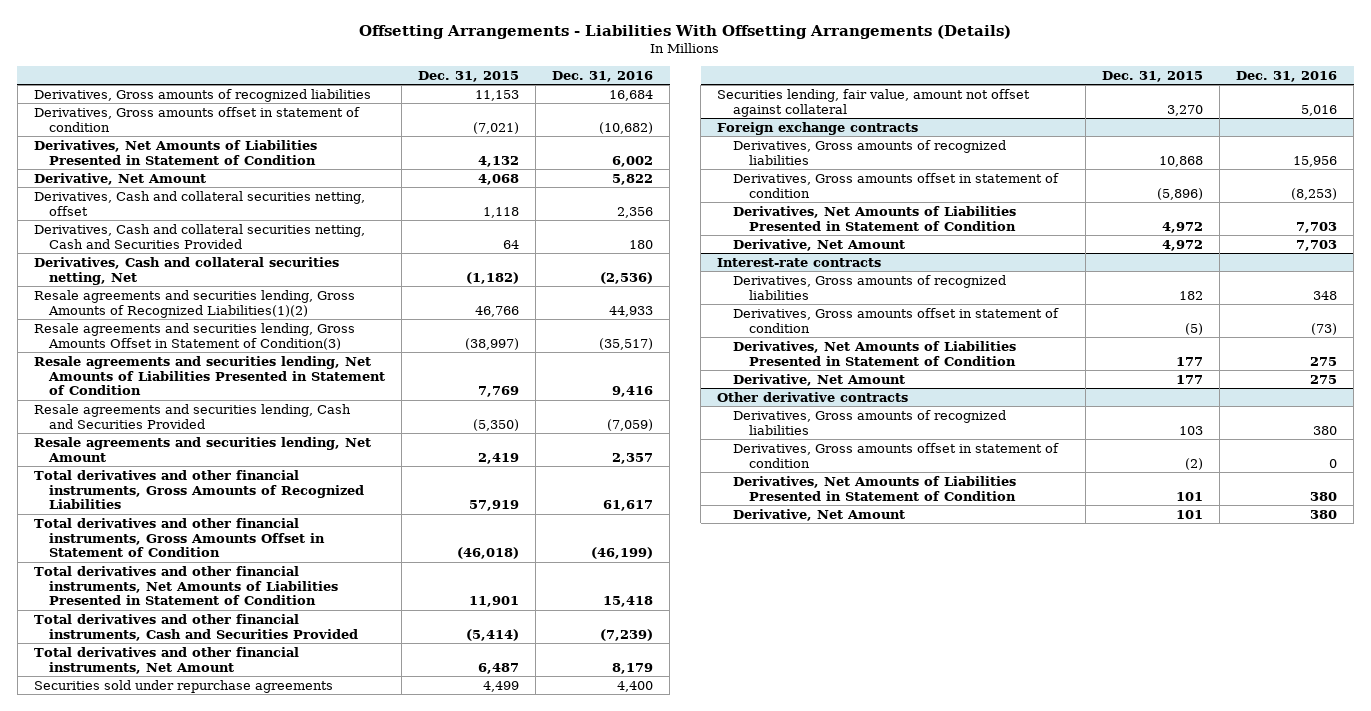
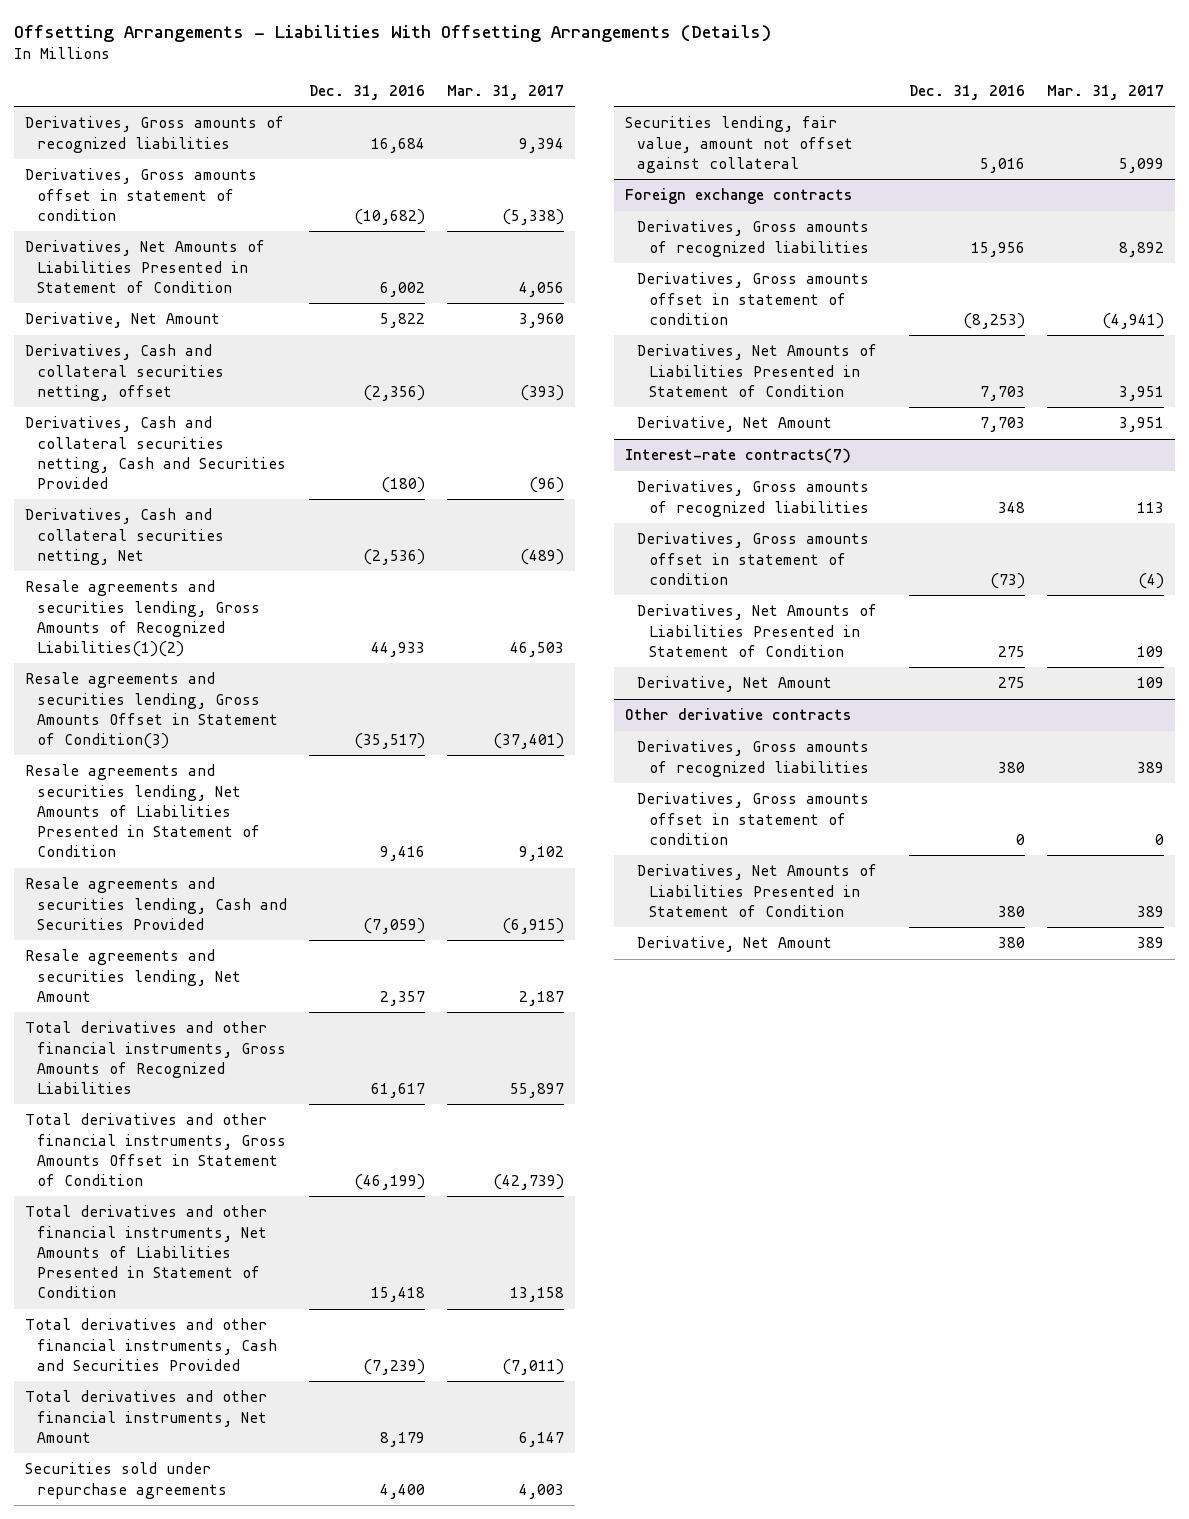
- | Dec. 31, 2015 | Dec. 31, 2016
+ | Dec. 31, 2016 | Mar. 31, 2017
- Derivatives, Cash and collateral securities netting, offset | 1,118 | 2,356
- Derivatives, Cash and collateral securities netting, Cash and Securities Provided | 64 | 180
+ Derivatives, Cash and collateral securities netting, offset | (2,356) | (393)
+ Derivatives, Cash and collateral securities netting, Cash and Securities Provided | (180) | (96)
- Interest-rate contracts
+ Interest-rate contracts(7)

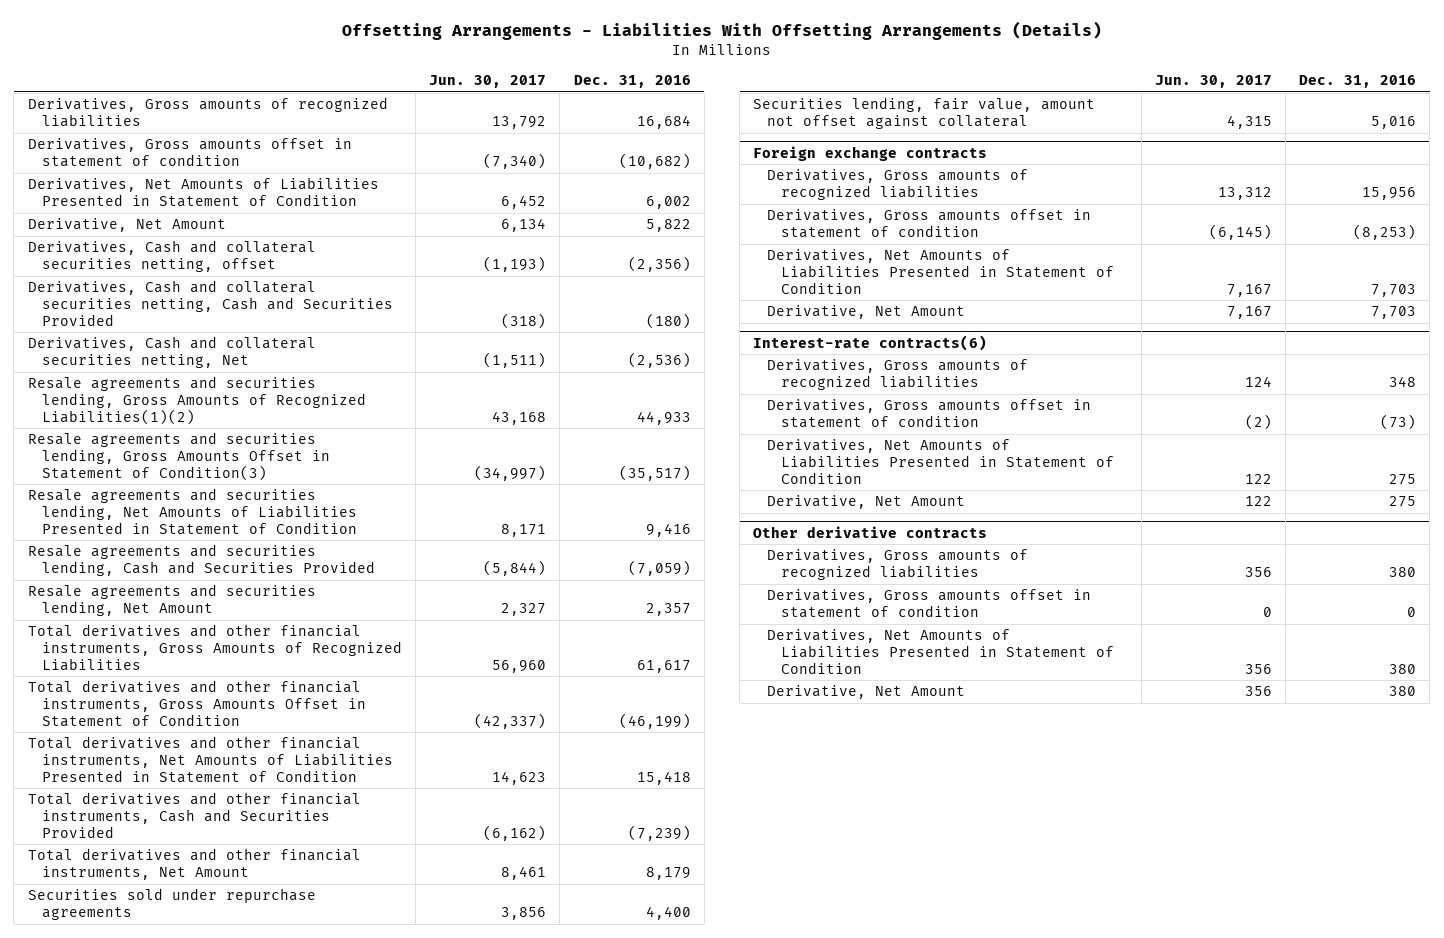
- | Dec. 31, 2016 | Mar. 31, 2017
+ | Jun. 30, 2017 | Dec. 31, 2016
- Interest-rate contracts(7)
+ Interest-rate contracts(6)

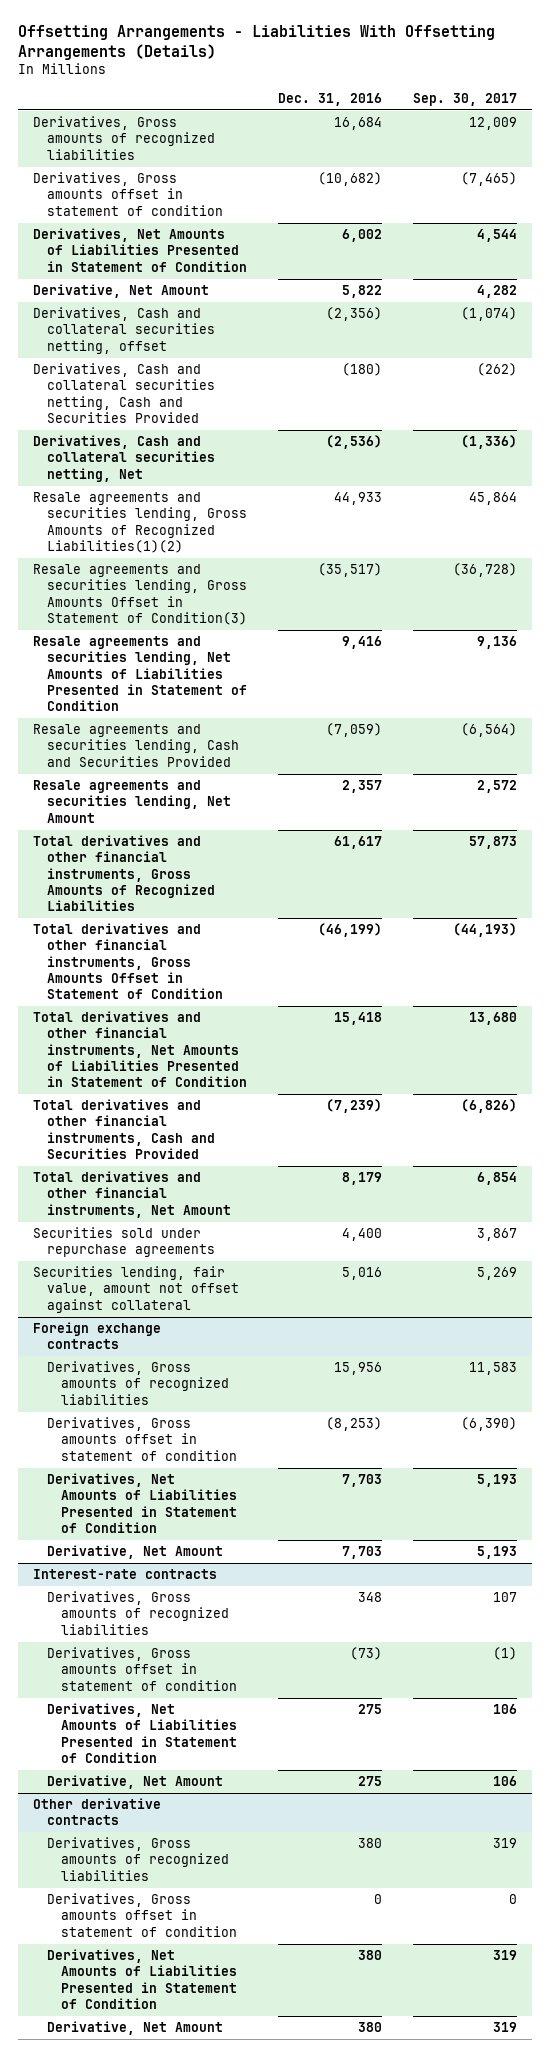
- | Jun. 30, 2017 | Dec. 31, 2016
+ | Dec. 31, 2016 | Sep. 30, 2017
- Interest-rate contracts(6)
+ Interest-rate contracts

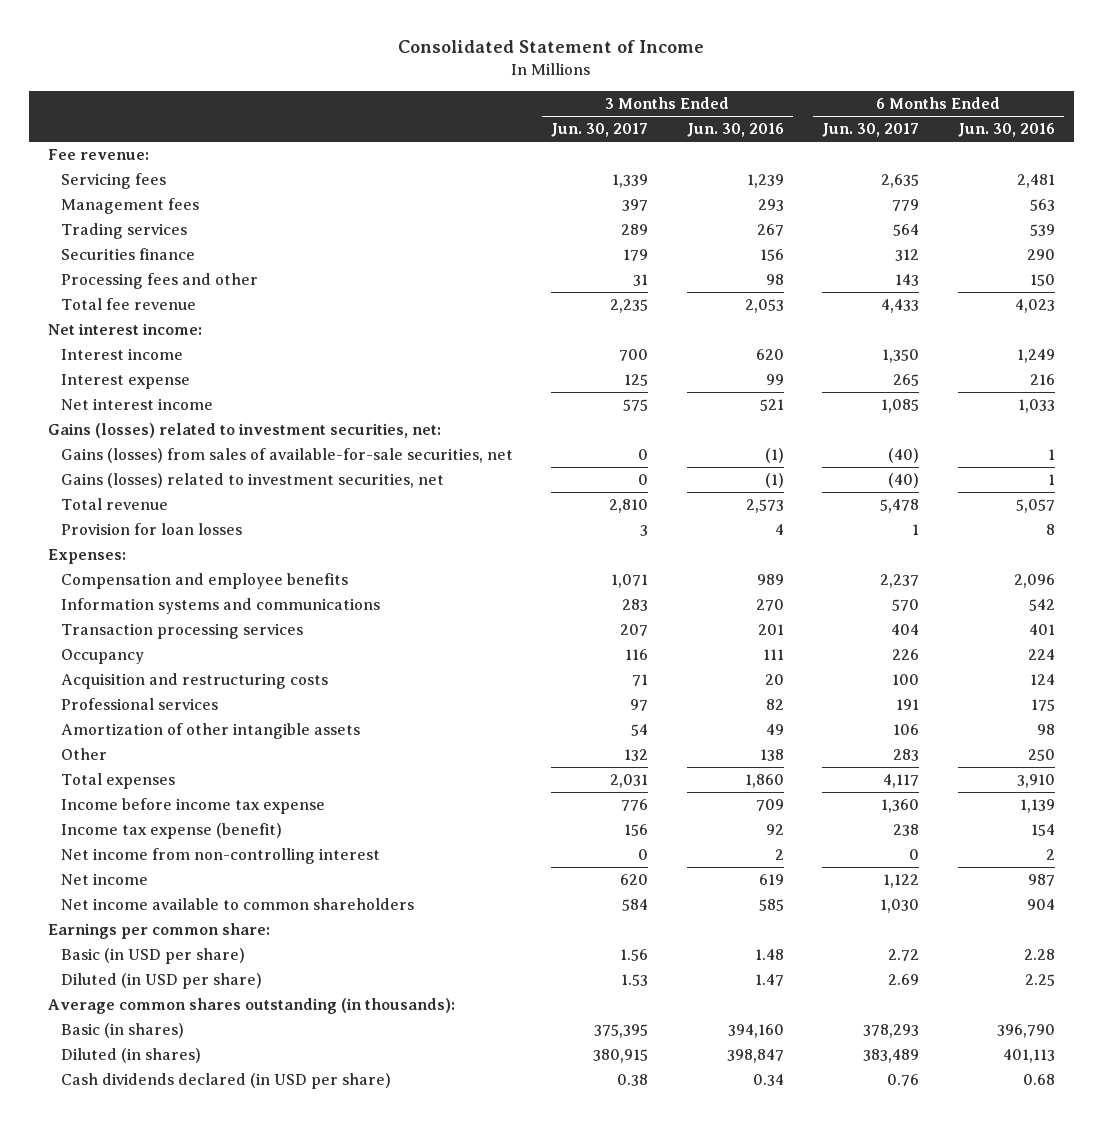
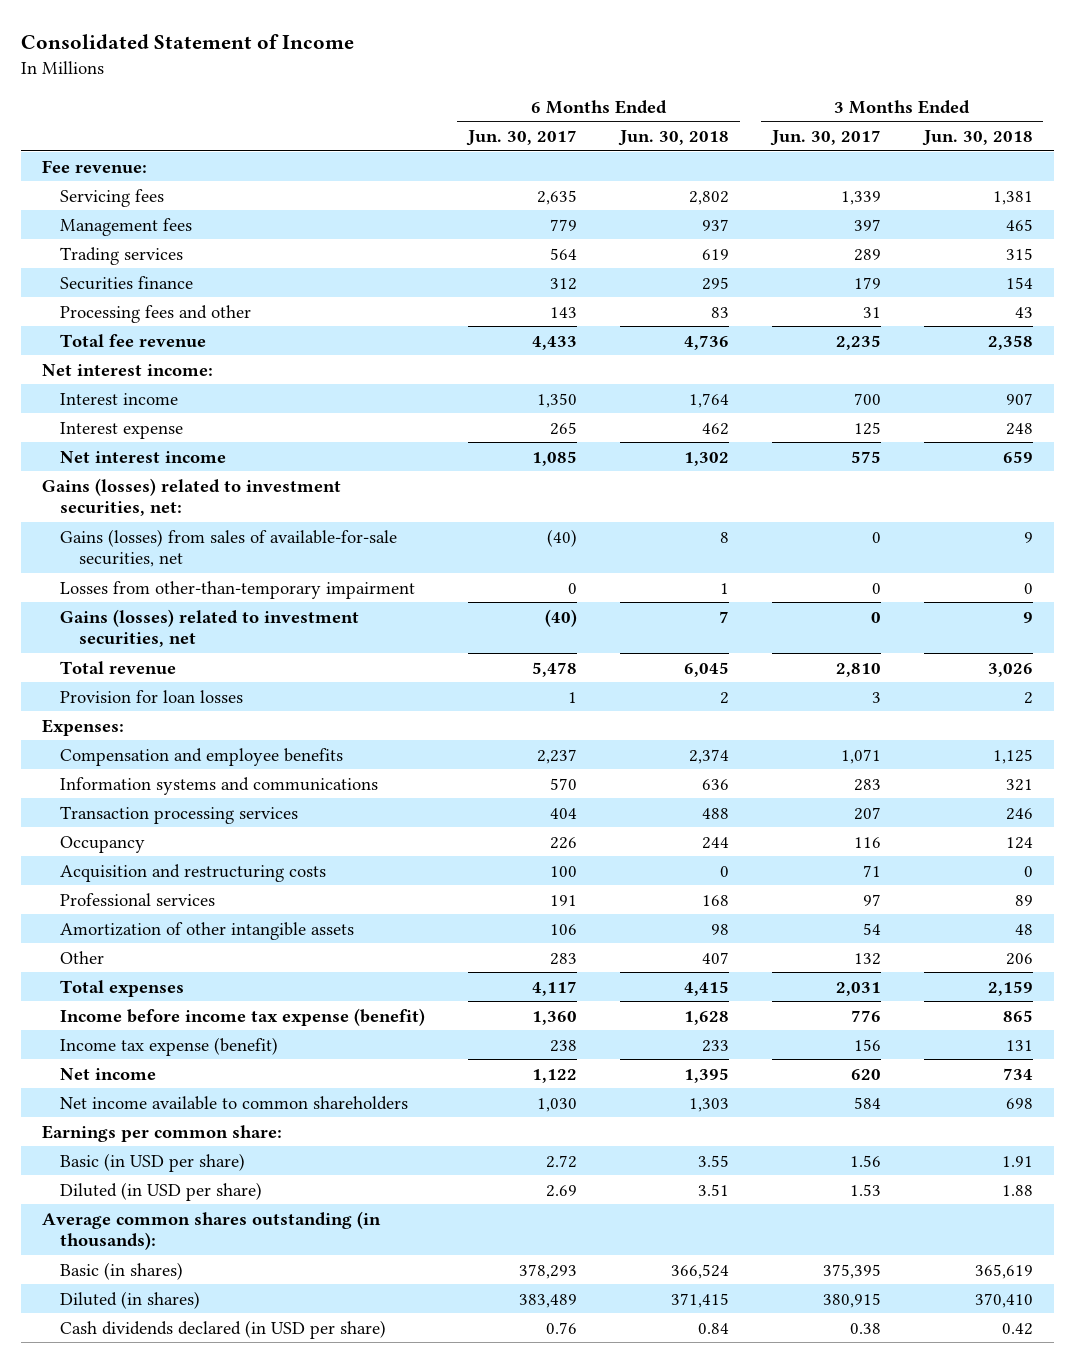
- | 3 Months Ended Jun. 30, 2017 | 3 Months Ended Jun. 30, 2016 | 6 Months Ended Jun. 30, 2017 | 6 Months Ended Jun. 30, 2016
+ | 6 Months Ended Jun. 30, 2017 | 6 Months Ended Jun. 30, 2018 | 3 Months Ended Jun. 30, 2017 | 3 Months Ended Jun. 30, 2018
+ Losses from other-than-temporary impairment | 0 | 1 | 0 | 0
- Income before income tax expense | 776 | 709 | 1,360 | 1,139
+ Income before income tax expense (benefit) | 1,360 | 1,628 | 776 | 865
- Net income from non-controlling interest | 0 | 2 | 0 | 2

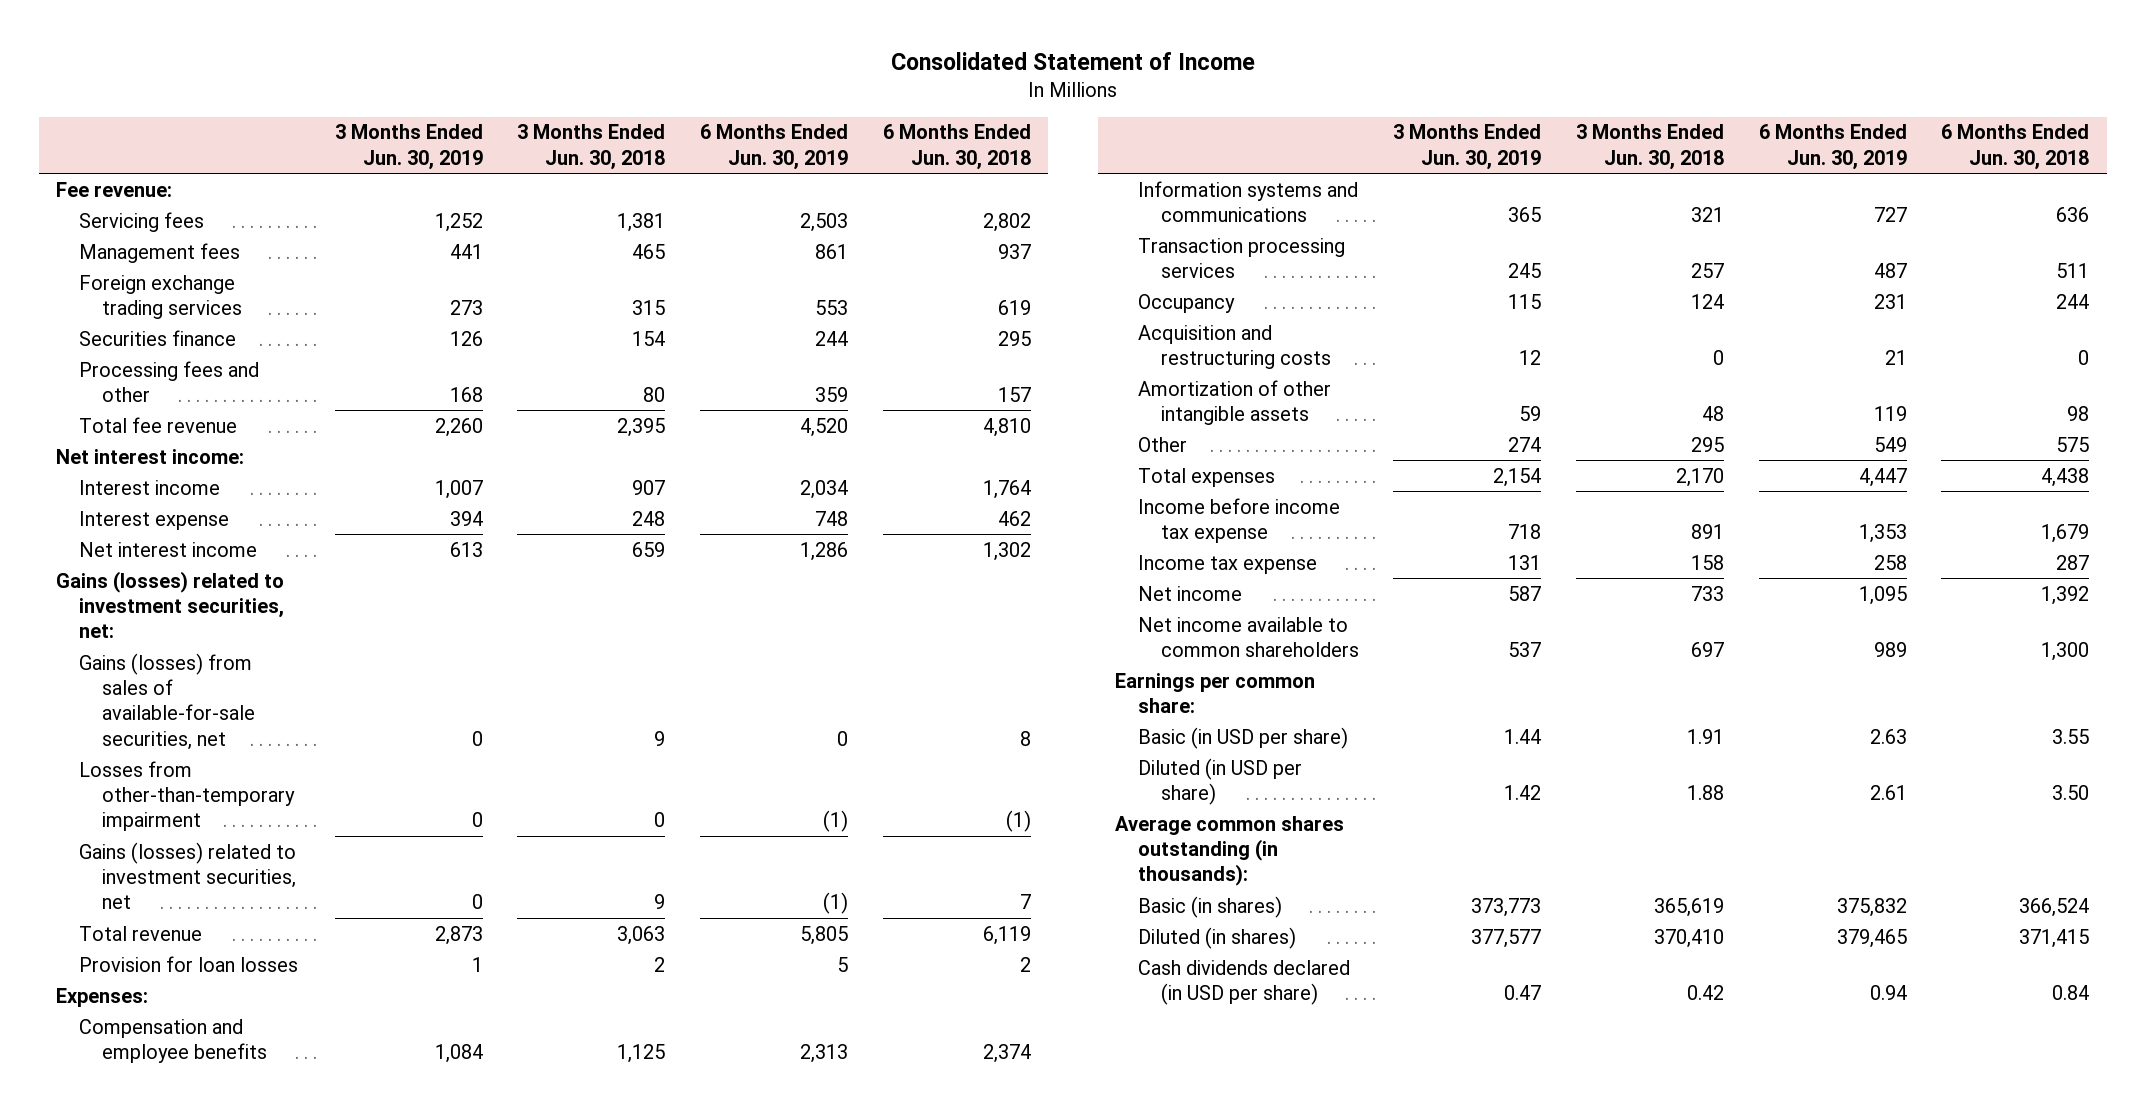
- | 6 Months Ended Jun. 30, 2017 | 6 Months Ended Jun. 30, 2018 | 3 Months Ended Jun. 30, 2017 | 3 Months Ended Jun. 30, 2018
+ | 3 Months Ended Jun. 30, 2019 | 3 Months Ended Jun. 30, 2018 | 6 Months Ended Jun. 30, 2019 | 6 Months Ended Jun. 30, 2018
- Trading services | 564 | 619 | 289 | 315
+ Foreign exchange trading services | 273 | 315 | 553 | 619
- Processing fees and other | 143 | 83 | 31 | 43
- Total fee revenue | 4,433 | 4,736 | 2,235 | 2,358
+ Processing fees and other | 168 | 80 | 359 | 157
+ Total fee revenue | 2,260 | 2,395 | 4,520 | 4,810
- Losses from other-than-temporary impairment | 0 | 1 | 0 | 0
+ Losses from other-than-temporary impairment | 0 | 0 | (1) | (1)
- Total revenue | 5,478 | 6,045 | 2,810 | 3,026
+ Total revenue | 2,873 | 3,063 | 5,805 | 6,119
- Transaction processing services | 404 | 488 | 207 | 246
+ Transaction processing services | 245 | 257 | 487 | 511
- Professional services | 191 | 168 | 97 | 89
- Other | 283 | 407 | 132 | 206
- Total expenses | 4,117 | 4,415 | 2,031 | 2,159
- Income before income tax expense (benefit) | 1,360 | 1,628 | 776 | 865
- Income tax expense (benefit) | 238 | 233 | 156 | 131
- Net income | 1,122 | 1,395 | 620 | 734
- Net income available to common shareholders | 1,030 | 1,303 | 584 | 698
+ Other | 274 | 295 | 549 | 575
+ Total expenses | 2,154 | 2,170 | 4,447 | 4,438
+ Income before income tax expense | 718 | 891 | 1,353 | 1,679
+ Income tax expense | 131 | 158 | 258 | 287
+ Net income | 587 | 733 | 1,095 | 1,392
+ Net income available to common shareholders | 537 | 697 | 989 | 1,300
- Diluted (in USD per share) | 2.69 | 3.51 | 1.53 | 1.88
+ Diluted (in USD per share) | 1.42 | 1.88 | 2.61 | 3.50

